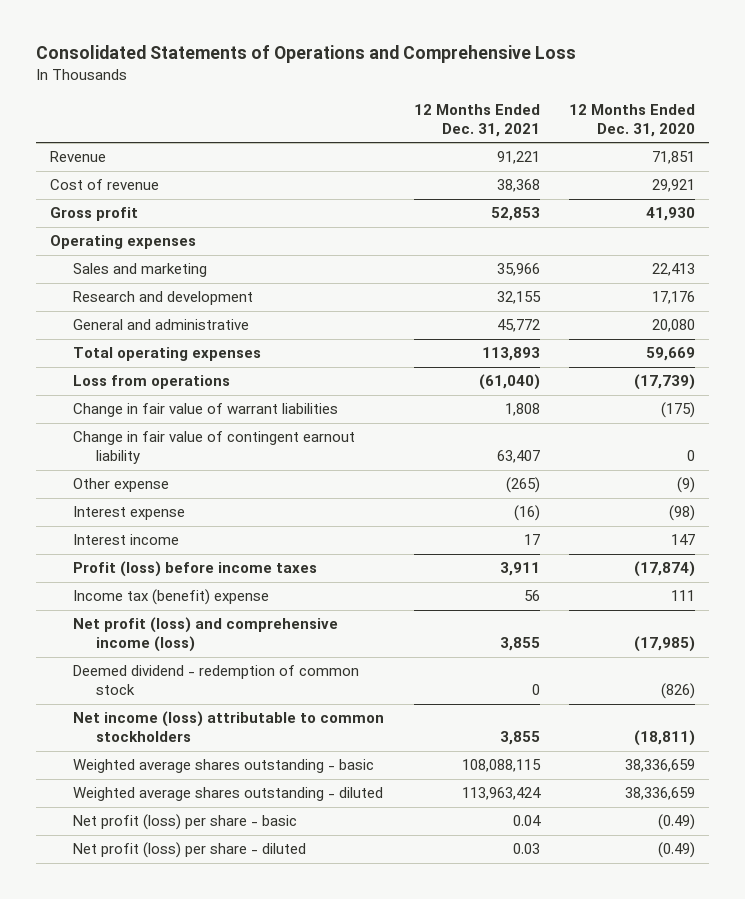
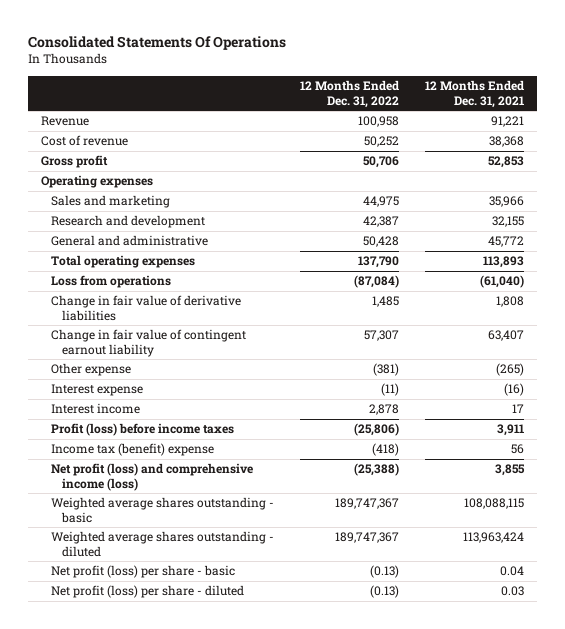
- Consolidated Statements of Operations and Comprehensive Loss
+ Consolidated Statements Of Operations
- | 12 Months Ended Dec. 31, 2021 | 12 Months Ended Dec. 31, 2020
+ | 12 Months Ended Dec. 31, 2022 | 12 Months Ended Dec. 31, 2021
- Change in fair value of warrant liabilities | 1,808 | (175)
+ Change in fair value of derivative liabilities | 1,485 | 1,808
- Deemed dividend - redemption of common stock | 0 | (826)
- Net income (loss) attributable to common stockholders | 3,855 | (18,811)

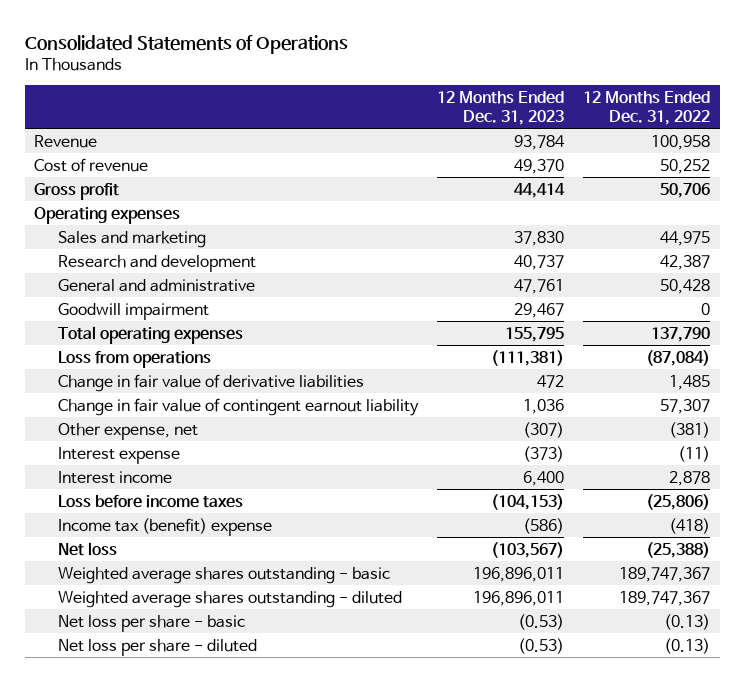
- Consolidated Statements Of Operations
+ Consolidated Statements of Operations
- | 12 Months Ended Dec. 31, 2022 | 12 Months Ended Dec. 31, 2021
+ | 12 Months Ended Dec. 31, 2023 | 12 Months Ended Dec. 31, 2022
+ Goodwill impairment | 29,467 | 0
- Other expense | (381) | (265)
+ Other expense, net | (307) | (381)
- Profit (loss) before income taxes | (25,806) | 3,911
+ Loss before income taxes | (104,153) | (25,806)
- Net profit (loss) and comprehensive income (loss) | (25,388) | 3,855
+ Net loss | (103,567) | (25,388)
- Net profit (loss) per share - basic | (0.13) | 0.04
- Net profit (loss) per share - diluted | (0.13) | 0.03
+ Net loss per share - basic | (0.53) | (0.13)
+ Net loss per share - diluted | (0.53) | (0.13)

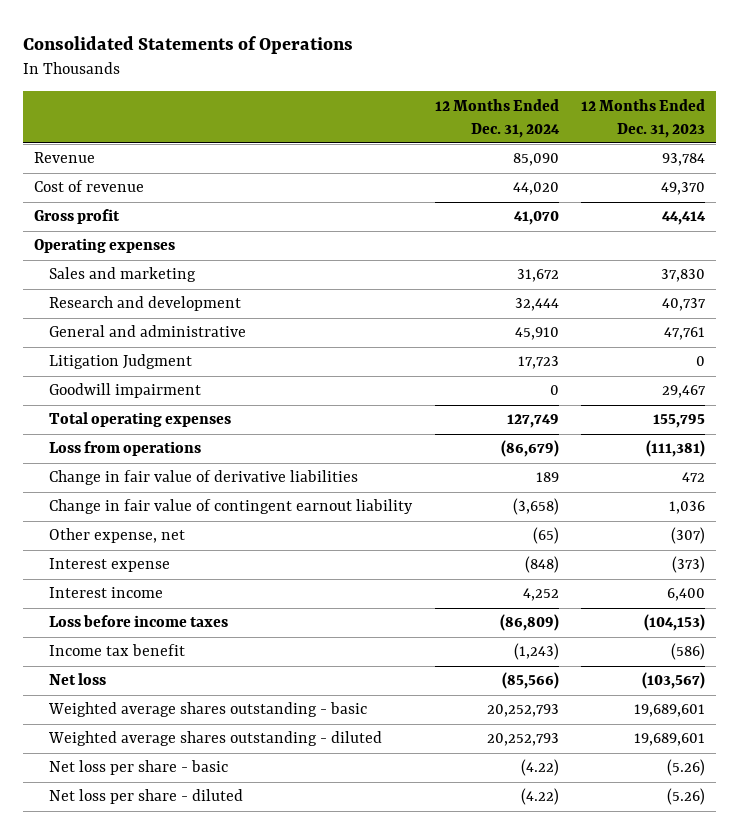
- | 12 Months Ended Dec. 31, 2023 | 12 Months Ended Dec. 31, 2022
+ | 12 Months Ended Dec. 31, 2024 | 12 Months Ended Dec. 31, 2023
+ Litigation Judgment | 17,723 | 0
- Income tax (benefit) expense | (586) | (418)
+ Income tax benefit | (1,243) | (586)
- Weighted average shares outstanding - basic | 196,896,011 | 189,747,367
- Weighted average shares outstanding - diluted | 196,896,011 | 189,747,367
- Net loss per share - basic | (0.53) | (0.13)
- Net loss per share - diluted | (0.53) | (0.13)
+ Weighted average shares outstanding - basic | 20,252,793 | 19,689,601
+ Weighted average shares outstanding - diluted | 20,252,793 | 19,689,601
+ Net loss per share - basic | (4.22) | (5.26)
+ Net loss per share - diluted | (4.22) | (5.26)

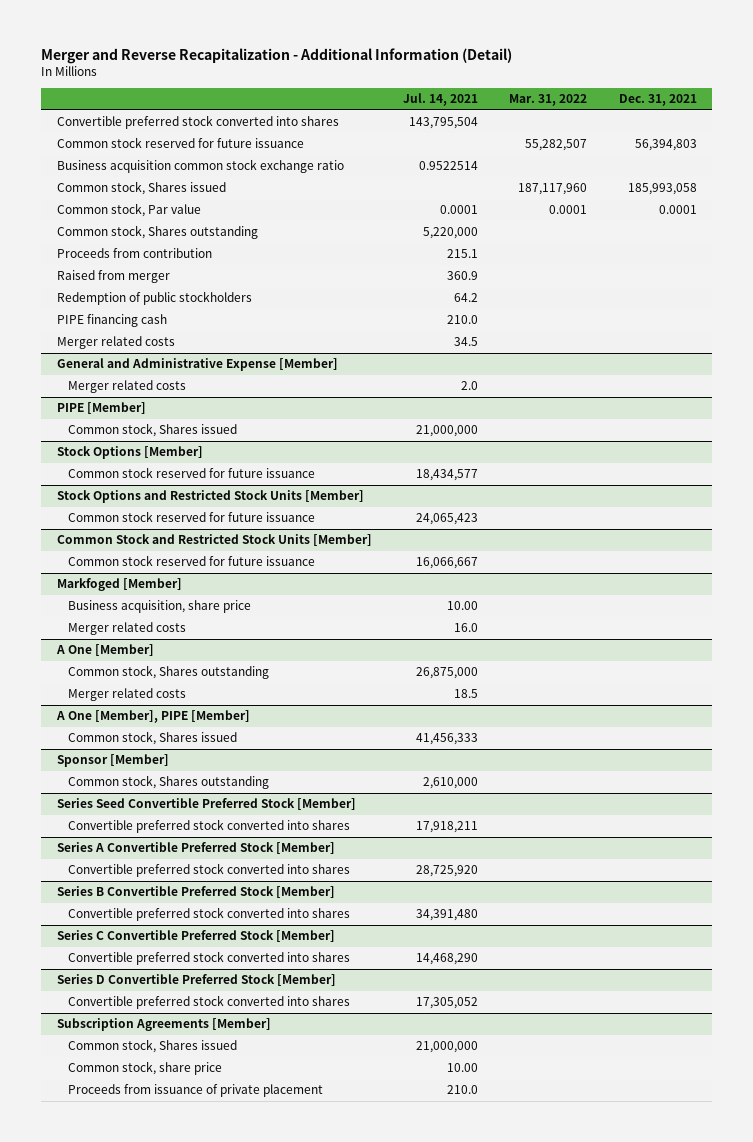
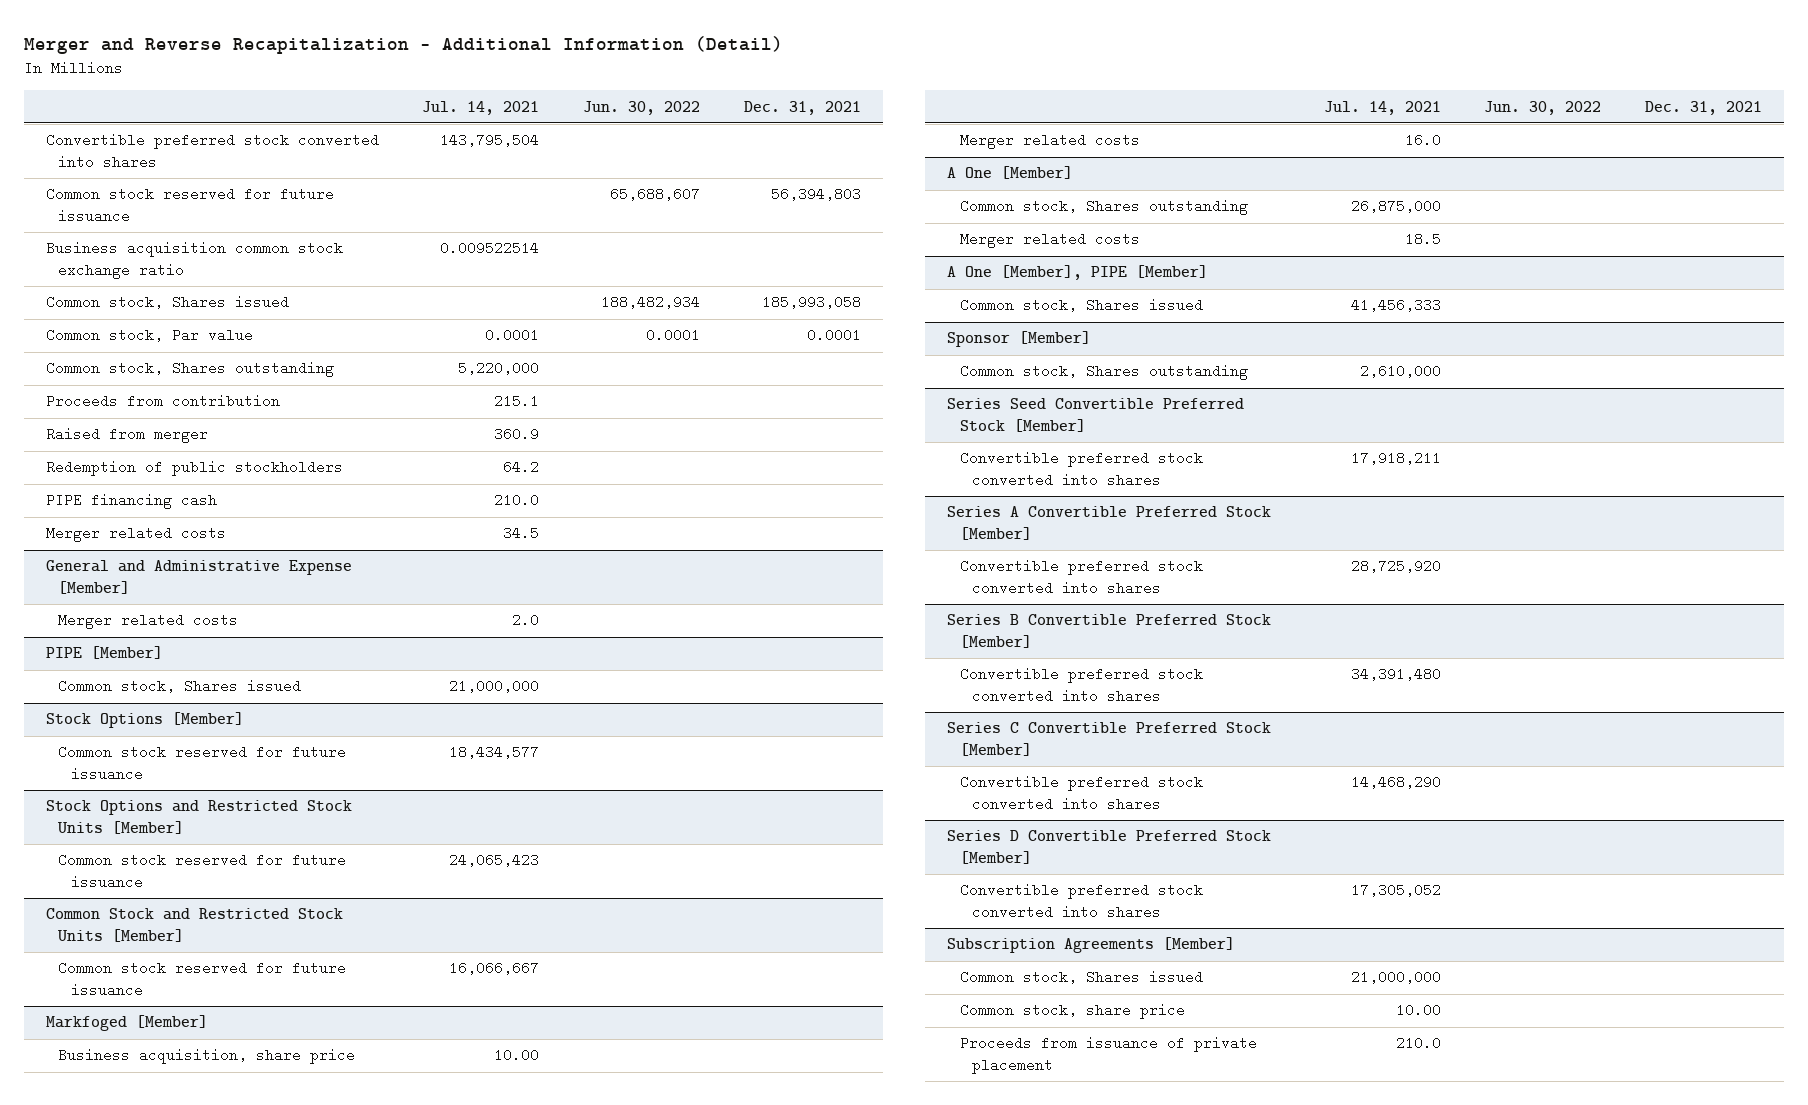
- | Jul. 14, 2021 | Mar. 31, 2022 | Dec. 31, 2021
+ | Jul. 14, 2021 | Jun. 30, 2022 | Dec. 31, 2021
- Business acquisition common stock exchange ratio | 0.9522514 | |
+ Business acquisition common stock exchange ratio | 0.009522514 | |

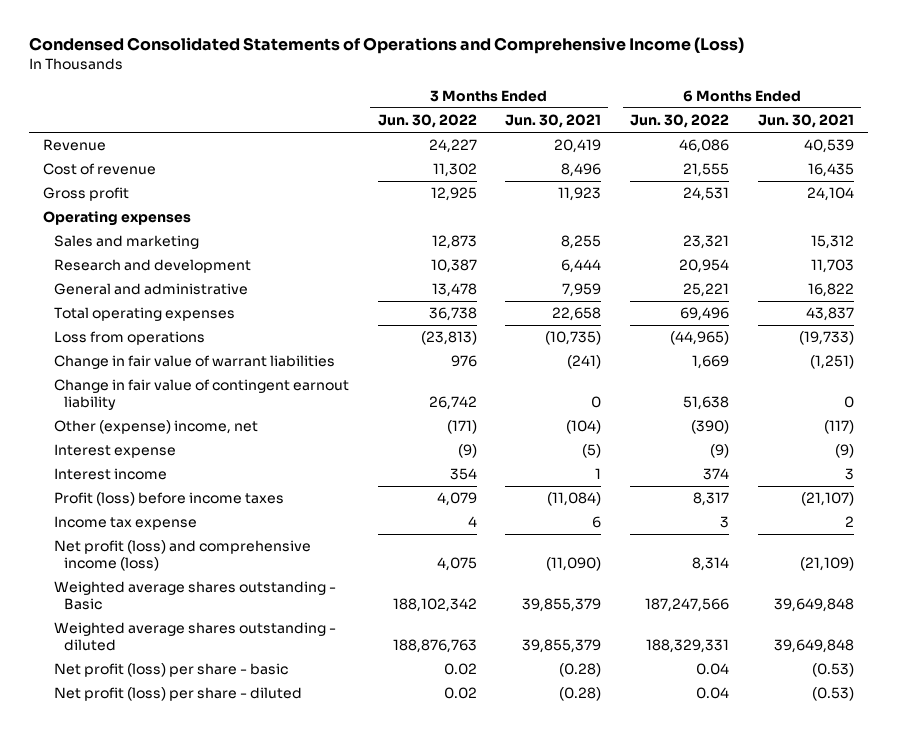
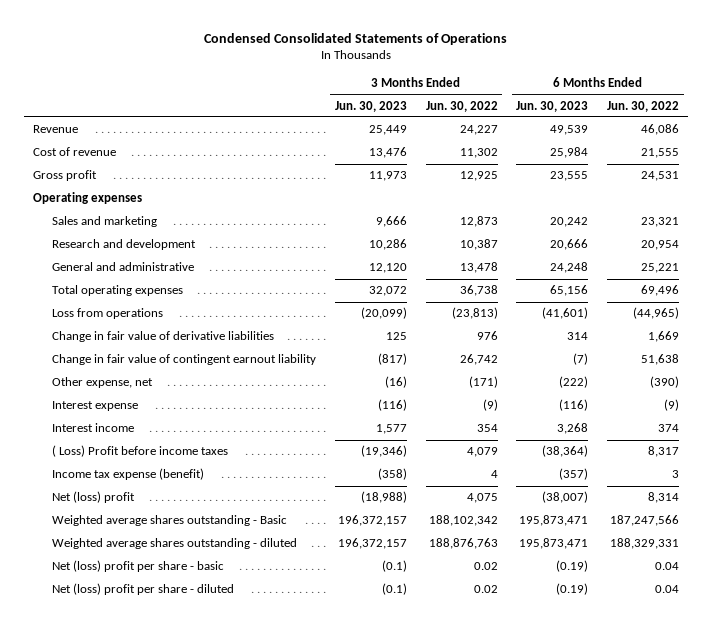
- Condensed Consolidated Statements of Operations and Comprehensive Income (Loss)
+ Condensed Consolidated Statements of Operations
- | 3 Months Ended Jun. 30, 2022 | 3 Months Ended Jun. 30, 2021 | 6 Months Ended Jun. 30, 2022 | 6 Months Ended Jun. 30, 2021
+ | 3 Months Ended Jun. 30, 2023 | 3 Months Ended Jun. 30, 2022 | 6 Months Ended Jun. 30, 2023 | 6 Months Ended Jun. 30, 2022
- Change in fair value of warrant liabilities | 976 | (241) | 1,669 | (1,251)
+ Change in fair value of derivative liabilities | 125 | 976 | 314 | 1,669
- Other (expense) income, net | (171) | (104) | (390) | (117)
+ Other expense, net | (16) | (171) | (222) | (390)
- Profit (loss) before income taxes | 4,079 | (11,084) | 8,317 | (21,107)
- Income tax expense | 4 | 6 | 3 | 2
- Net profit (loss) and comprehensive income (loss) | 4,075 | (11,090) | 8,314 | (21,109)
+ ( Loss) Profit before income taxes | (19,346) | 4,079 | (38,364) | 8,317
+ Income tax expense (benefit) | (358) | 4 | (357) | 3
+ Net (loss) profit | (18,988) | 4,075 | (38,007) | 8,314
- Net profit (loss) per share - basic | 0.02 | (0.28) | 0.04 | (0.53)
- Net profit (loss) per share - diluted | 0.02 | (0.28) | 0.04 | (0.53)
+ Net (loss) profit per share - basic | (0.1) | 0.02 | (0.19) | 0.04
+ Net (loss) profit per share - diluted | (0.1) | 0.02 | (0.19) | 0.04

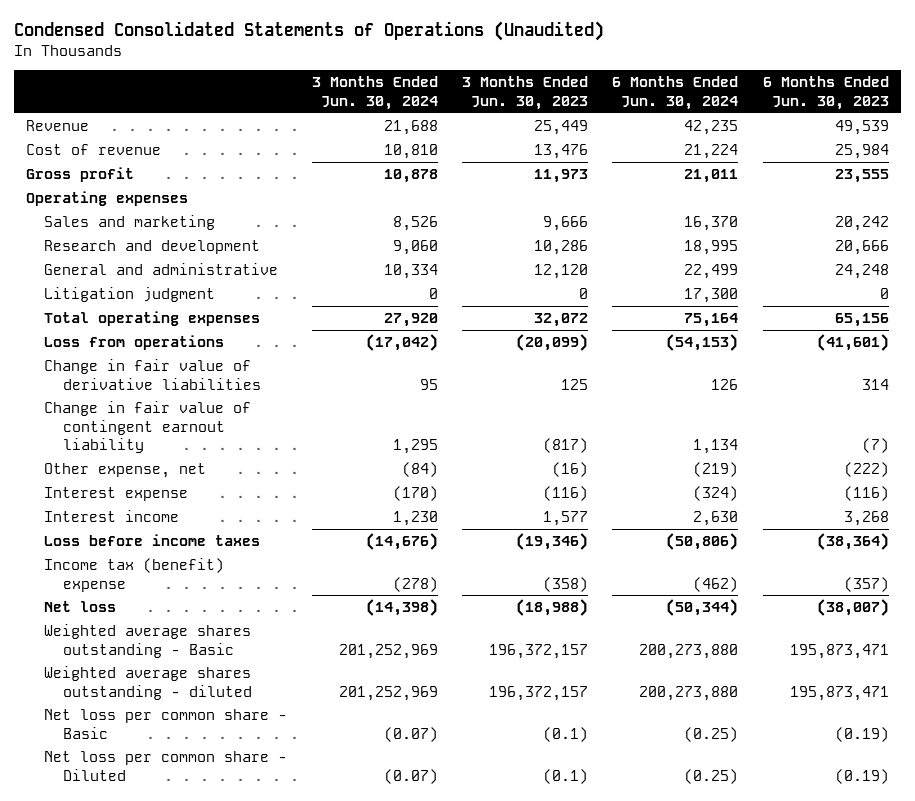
- Condensed Consolidated Statements of Operations
+ Condensed Consolidated Statements of Operations (Unaudited)
- | 3 Months Ended Jun. 30, 2023 | 3 Months Ended Jun. 30, 2022 | 6 Months Ended Jun. 30, 2023 | 6 Months Ended Jun. 30, 2022
+ | 3 Months Ended Jun. 30, 2024 | 3 Months Ended Jun. 30, 2023 | 6 Months Ended Jun. 30, 2024 | 6 Months Ended Jun. 30, 2023
+ Litigation judgment | 0 | 0 | 17,300 | 0
- ( Loss) Profit before income taxes | (19,346) | 4,079 | (38,364) | 8,317
- Income tax expense (benefit) | (358) | 4 | (357) | 3
- Net (loss) profit | (18,988) | 4,075 | (38,007) | 8,314
+ Loss before income taxes | (14,676) | (19,346) | (50,806) | (38,364)
+ Income tax (benefit) expense | (278) | (358) | (462) | (357)
+ Net loss | (14,398) | (18,988) | (50,344) | (38,007)
- Net (loss) profit per share - basic | (0.1) | 0.02 | (0.19) | 0.04
- Net (loss) profit per share - diluted | (0.1) | 0.02 | (0.19) | 0.04
+ Net loss per common share - Basic | (0.07) | (0.1) | (0.25) | (0.19)
+ Net loss per common share - Diluted | (0.07) | (0.1) | (0.25) | (0.19)

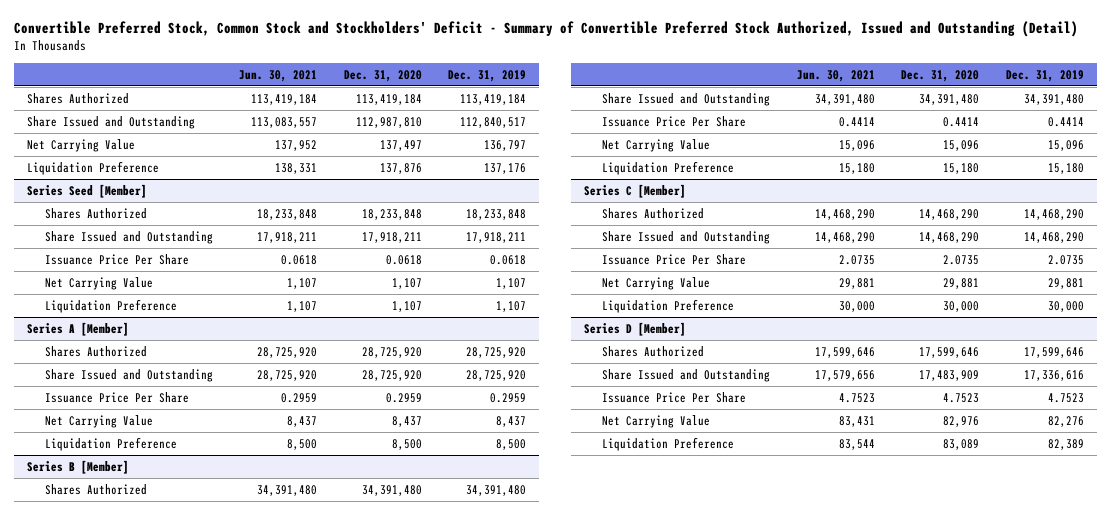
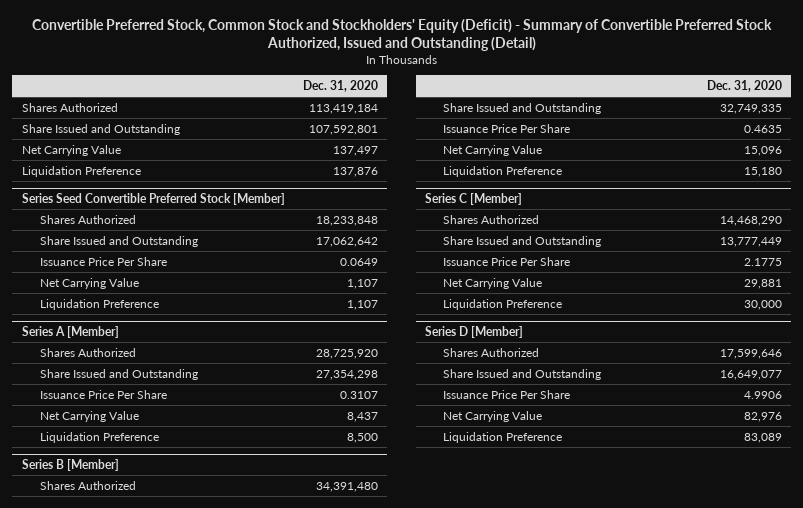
- Convertible Preferred Stock, Common Stock and Stockholders' Deficit - Summary of Convertible Preferred Stock Authorized, Issued and Outstanding (Detail)
+ Convertible Preferred Stock, Common Stock and Stockholders' Equity (Deficit) - Summary of Convertible Preferred Stock Authorized, Issued and Outstanding (Detail)
- | Jun. 30, 2021 | Dec. 31, 2020 | Dec. 31, 2019
+ | Dec. 31, 2020
- Share Issued and Outstanding | 113,083,557 | 112,987,810 | 112,840,517
+ Share Issued and Outstanding | 107,592,801
- Series Seed [Member]
+ Series Seed Convertible Preferred Stock [Member]
- Share Issued and Outstanding | 17,918,211 | 17,918,211 | 17,918,211
- Issuance Price Per Share | 0.0618 | 0.0618 | 0.0618
+ Share Issued and Outstanding | 17,062,642
+ Issuance Price Per Share | 0.0649
@ Series A [Member]
- Share Issued and Outstanding | 28,725,920 | 28,725,920 | 28,725,920
- Issuance Price Per Share | 0.2959 | 0.2959 | 0.2959
+ Share Issued and Outstanding | 27,354,298
+ Issuance Price Per Share | 0.3107
@ Series B [Member]
- Share Issued and Outstanding | 34,391,480 | 34,391,480 | 34,391,480
- Issuance Price Per Share | 0.4414 | 0.4414 | 0.4414
+ Share Issued and Outstanding | 32,749,335
+ Issuance Price Per Share | 0.4635
@ Series C [Member]
- Share Issued and Outstanding | 14,468,290 | 14,468,290 | 14,468,290
- Issuance Price Per Share | 2.0735 | 2.0735 | 2.0735
+ Share Issued and Outstanding | 13,777,449
+ Issuance Price Per Share | 2.1775
@ Series D [Member]
- Share Issued and Outstanding | 17,579,656 | 17,483,909 | 17,336,616
- Issuance Price Per Share | 4.7523 | 4.7523 | 4.7523
+ Share Issued and Outstanding | 16,649,077
+ Issuance Price Per Share | 4.9906

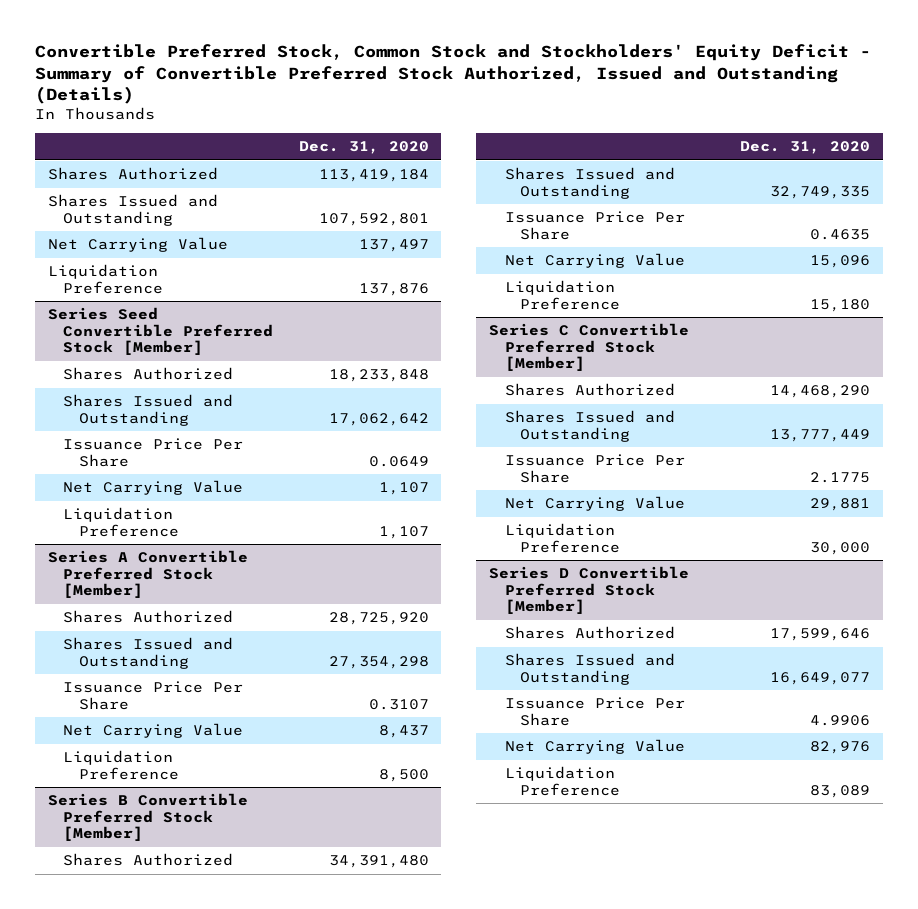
- Convertible Preferred Stock, Common Stock and Stockholders' Equity (Deficit) - Summary of Convertible Preferred Stock Authorized, Issued and Outstanding (Detail)
+ Convertible Preferred Stock, Common Stock and Stockholders' Equity Deficit - Summary of Convertible Preferred Stock Authorized, Issued and Outstanding (Details)
- Share Issued and Outstanding | 107,592,801
+ Shares Issued and Outstanding | 107,592,801
@ Series Seed Convertible Preferred Stock [Member]
- Share Issued and Outstanding | 17,062,642
+ Shares Issued and Outstanding | 17,062,642
- Series A [Member]
+ Series A Convertible Preferred Stock [Member]
- Share Issued and Outstanding | 27,354,298
+ Shares Issued and Outstanding | 27,354,298
- Series B [Member]
+ Series B Convertible Preferred Stock [Member]
- Share Issued and Outstanding | 32,749,335
+ Shares Issued and Outstanding | 32,749,335
- Series C [Member]
+ Series C Convertible Preferred Stock [Member]
- Share Issued and Outstanding | 13,777,449
+ Shares Issued and Outstanding | 13,777,449
- Series D [Member]
+ Series D Convertible Preferred Stock [Member]
- Share Issued and Outstanding | 16,649,077
+ Shares Issued and Outstanding | 16,649,077

